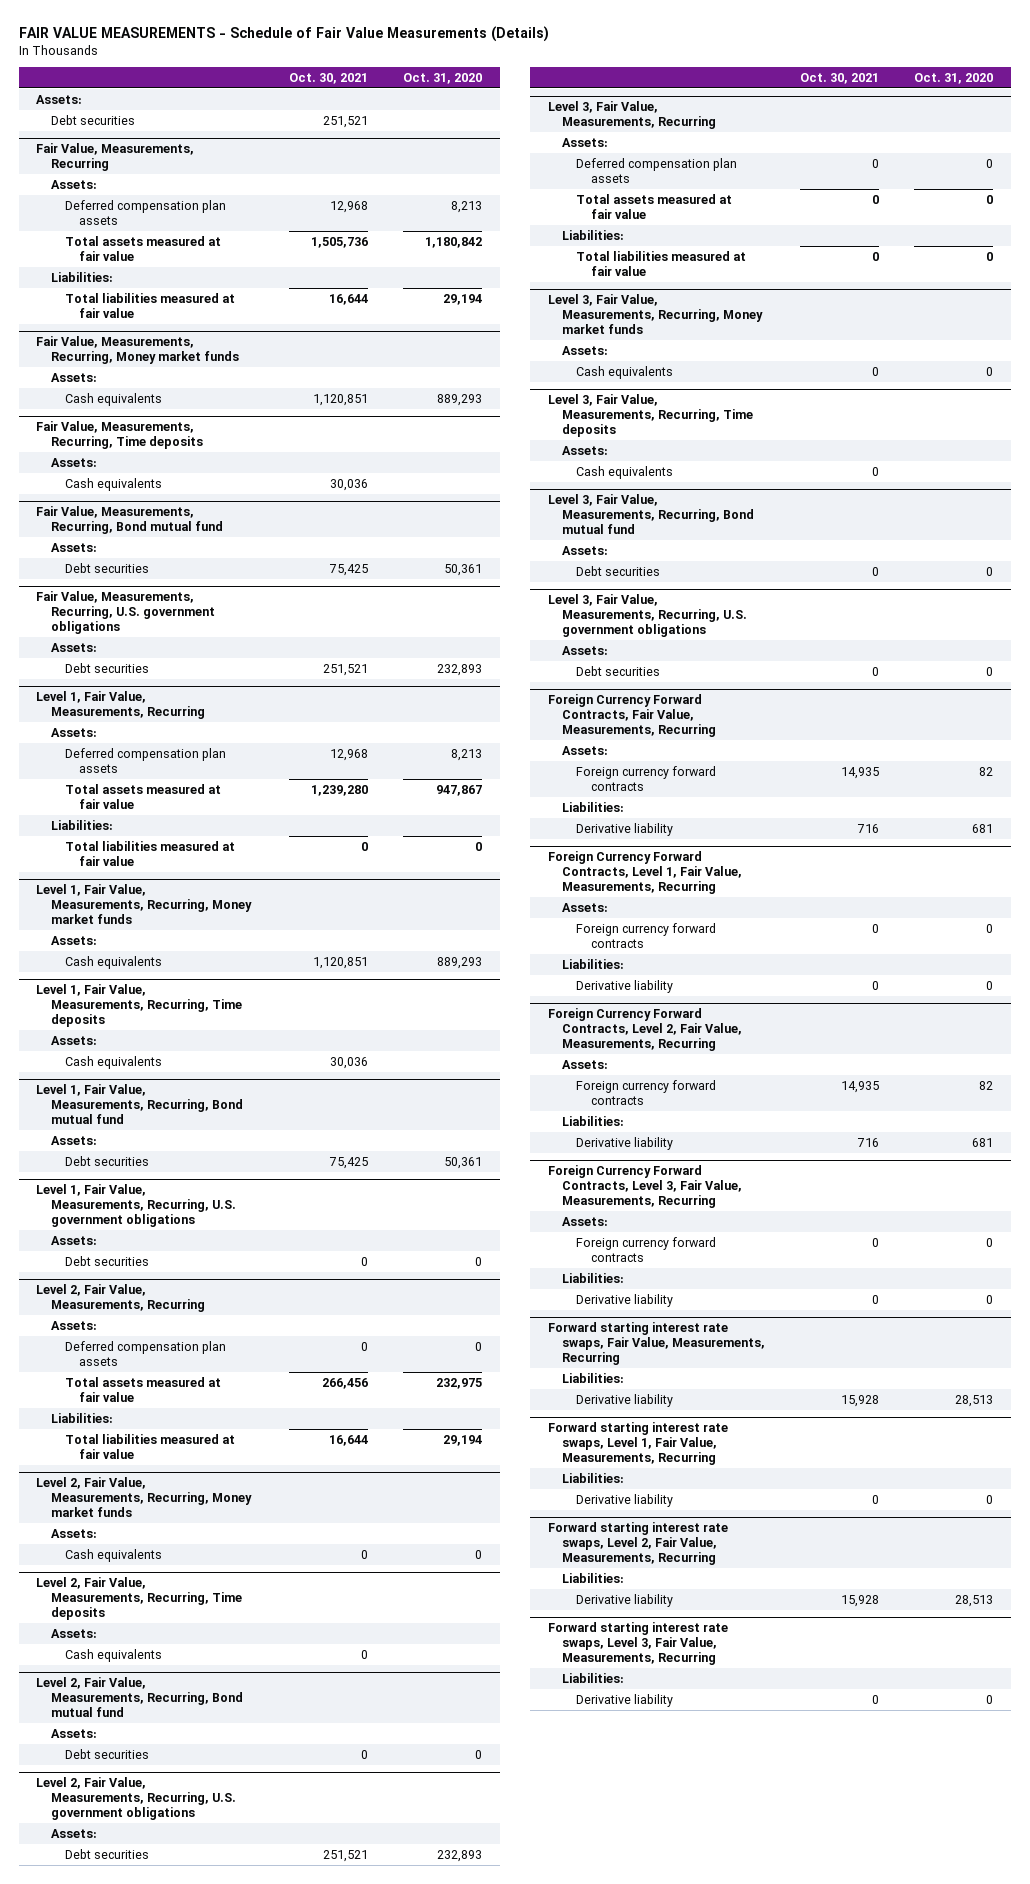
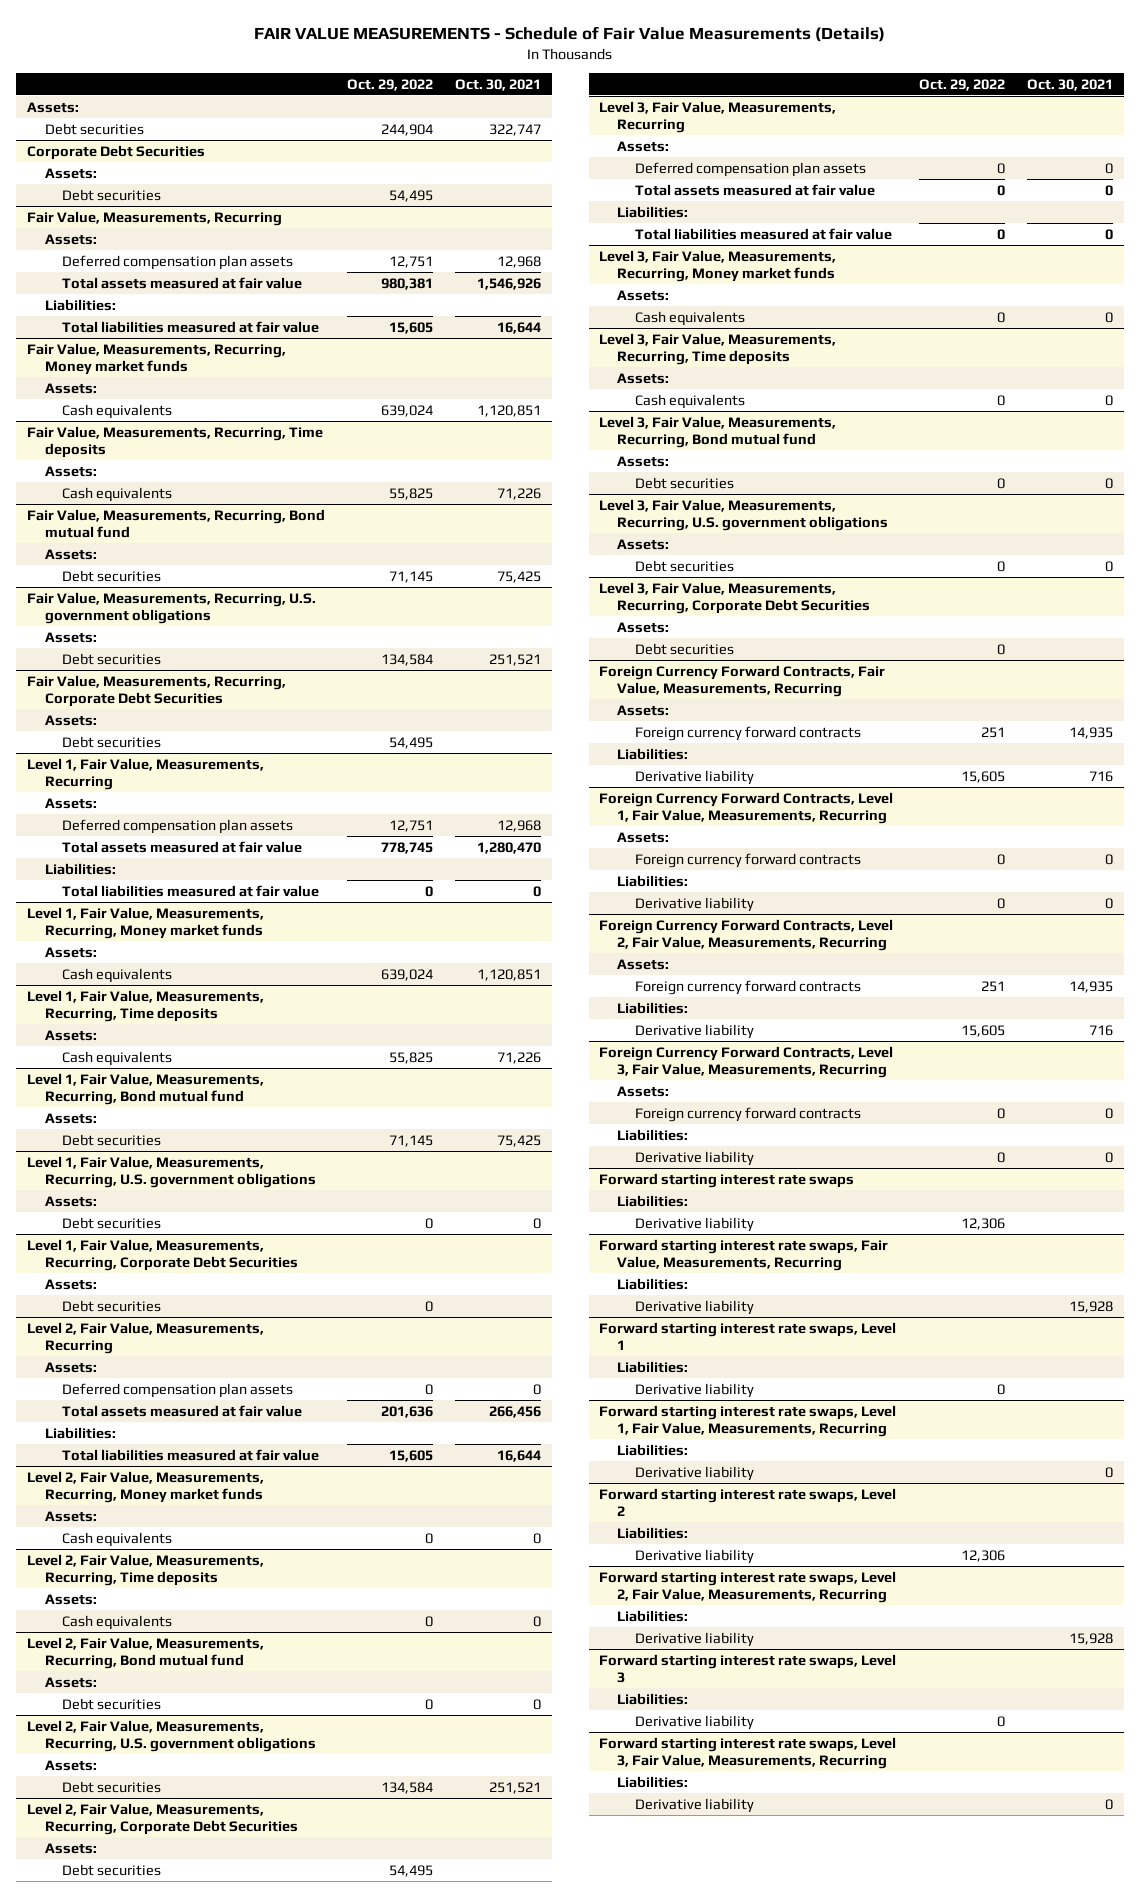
- | Oct. 30, 2021 | Oct. 31, 2020
+ | Oct. 29, 2022 | Oct. 30, 2021
- Debt securities | 251,521 |
+ Debt securities | 244,904 | 322,747
+ Corporate Debt Securities
+ Assets:
+ Debt securities | 54,495 |
@ Fair Value, Measurements, Recurring
- Total assets measured at fair value | 1,505,736 | 1,180,842
+ Total assets measured at fair value | 980,381 | 1,546,926
@ Fair Value, Measurements, Recurring, Time deposits
- Cash equivalents | 30,036 |
+ Cash equivalents | 55,825 | 71,226
+ Fair Value, Measurements, Recurring, Corporate Debt Securities
+ Assets:
+ Debt securities | 54,495 |
@ Level 1, Fair Value, Measurements, Recurring
- Total assets measured at fair value | 1,239,280 | 947,867
+ Total assets measured at fair value | 778,745 | 1,280,470
@ Level 1, Fair Value, Measurements, Recurring, Time deposits
- Cash equivalents | 30,036 |
+ Cash equivalents | 55,825 | 71,226
+ Level 1, Fair Value, Measurements, Recurring, Corporate Debt Securities
+ Assets:
+ Debt securities | 0 |
+ Level 2, Fair Value, Measurements, Recurring, Corporate Debt Securities
+ Assets:
+ Debt securities | 54,495 |
+ Level 3, Fair Value, Measurements, Recurring, Corporate Debt Securities
+ Assets:
+ Debt securities | 0 |
+ Forward starting interest rate swaps
+ Liabilities:
+ Derivative liability | 12,306 |
+ Forward starting interest rate swaps, Level 1
+ Liabilities:
+ Derivative liability | 0 |
+ Forward starting interest rate swaps, Level 2
+ Liabilities:
+ Derivative liability | 12,306 |
+ Forward starting interest rate swaps, Level 3
+ Liabilities:
+ Derivative liability | 0 |

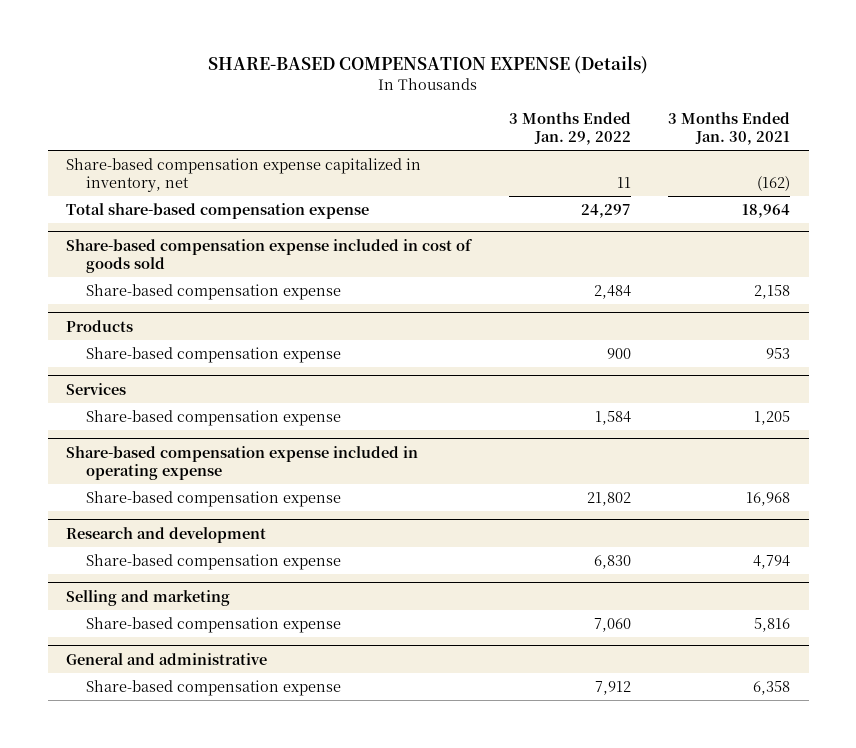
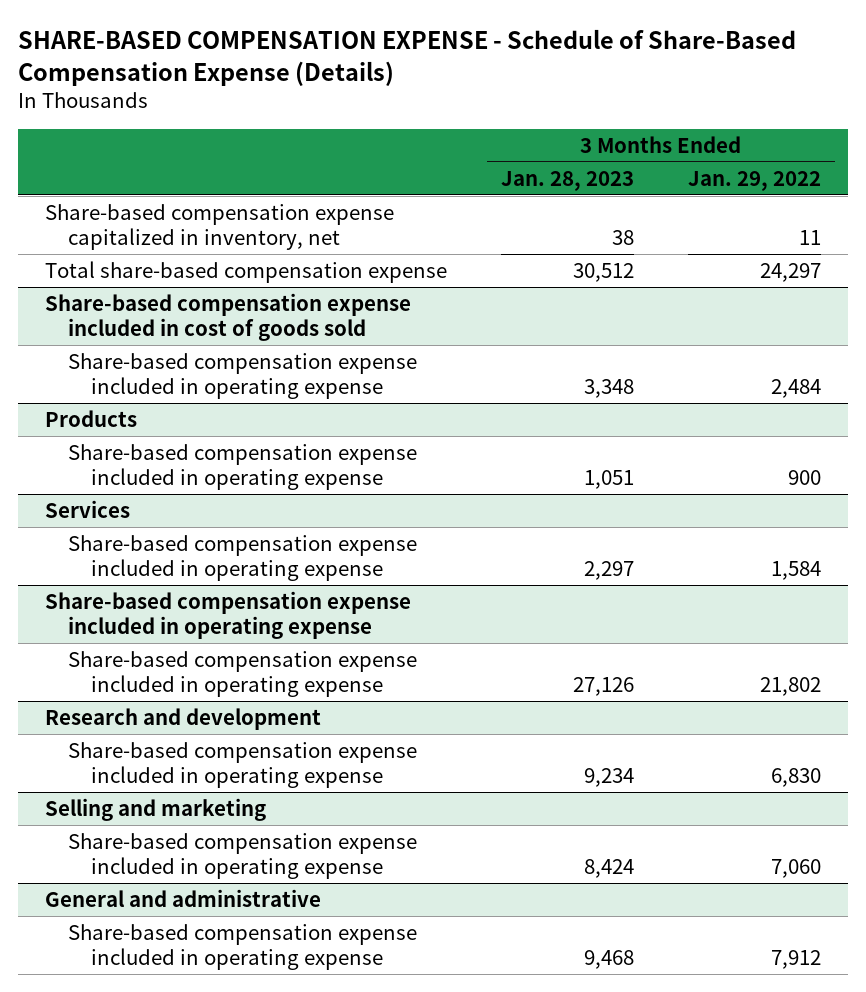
- SHARE-BASED COMPENSATION EXPENSE (Details)
+ SHARE-BASED COMPENSATION EXPENSE - Schedule of Share-Based Compensation Expense (Details)
- | 3 Months Ended Jan. 29, 2022 | 3 Months Ended Jan. 30, 2021
+ | 3 Months Ended Jan. 28, 2023 | 3 Months Ended Jan. 29, 2022
@ Share-based compensation expense included in cost of goods sold
- Share-based compensation expense | 2,484 | 2,158
+ Share-based compensation expense included in operating expense | 3,348 | 2,484
@ Products
- Share-based compensation expense | 900 | 953
+ Share-based compensation expense included in operating expense | 1,051 | 900
@ Services
- Share-based compensation expense | 1,584 | 1,205
+ Share-based compensation expense included in operating expense | 2,297 | 1,584
@ Share-based compensation expense included in operating expense
- Share-based compensation expense | 21,802 | 16,968
+ Share-based compensation expense included in operating expense | 27,126 | 21,802
@ Research and development
- Share-based compensation expense | 6,830 | 4,794
+ Share-based compensation expense included in operating expense | 9,234 | 6,830
@ Selling and marketing
- Share-based compensation expense | 7,060 | 5,816
+ Share-based compensation expense included in operating expense | 8,424 | 7,060
@ General and administrative
- Share-based compensation expense | 7,912 | 6,358
+ Share-based compensation expense included in operating expense | 9,468 | 7,912

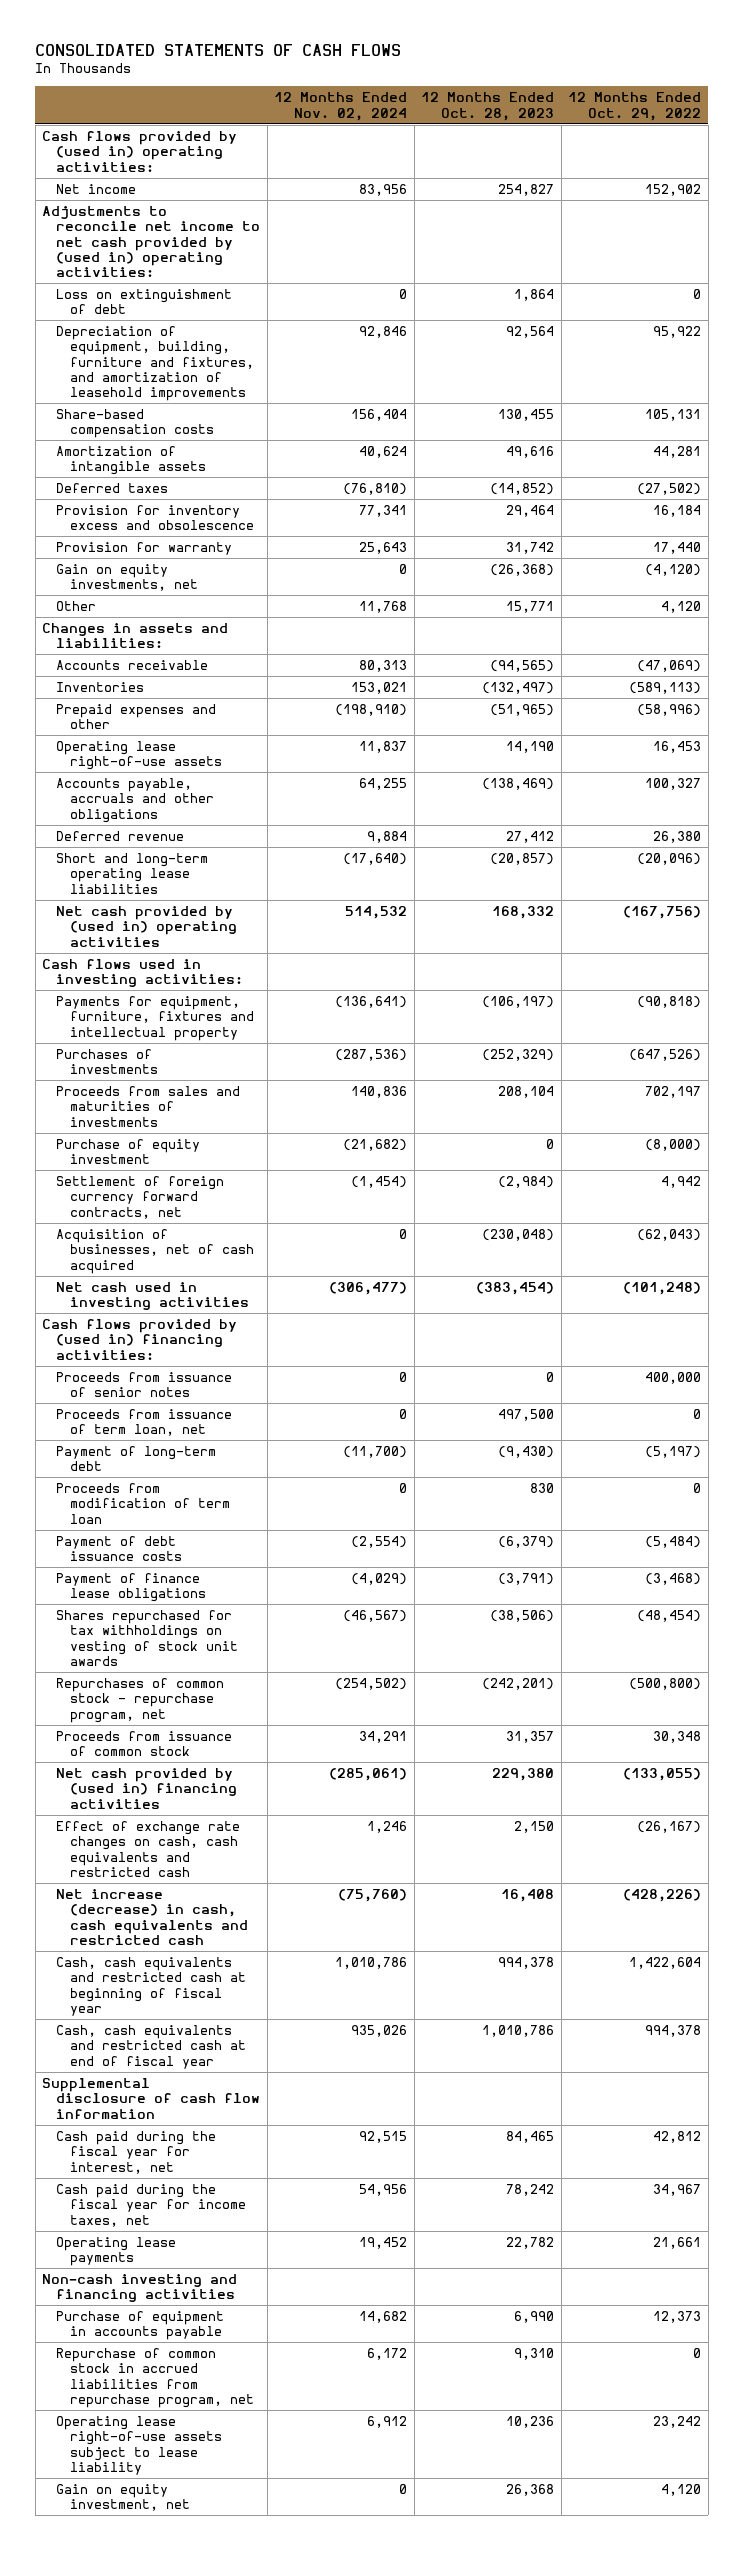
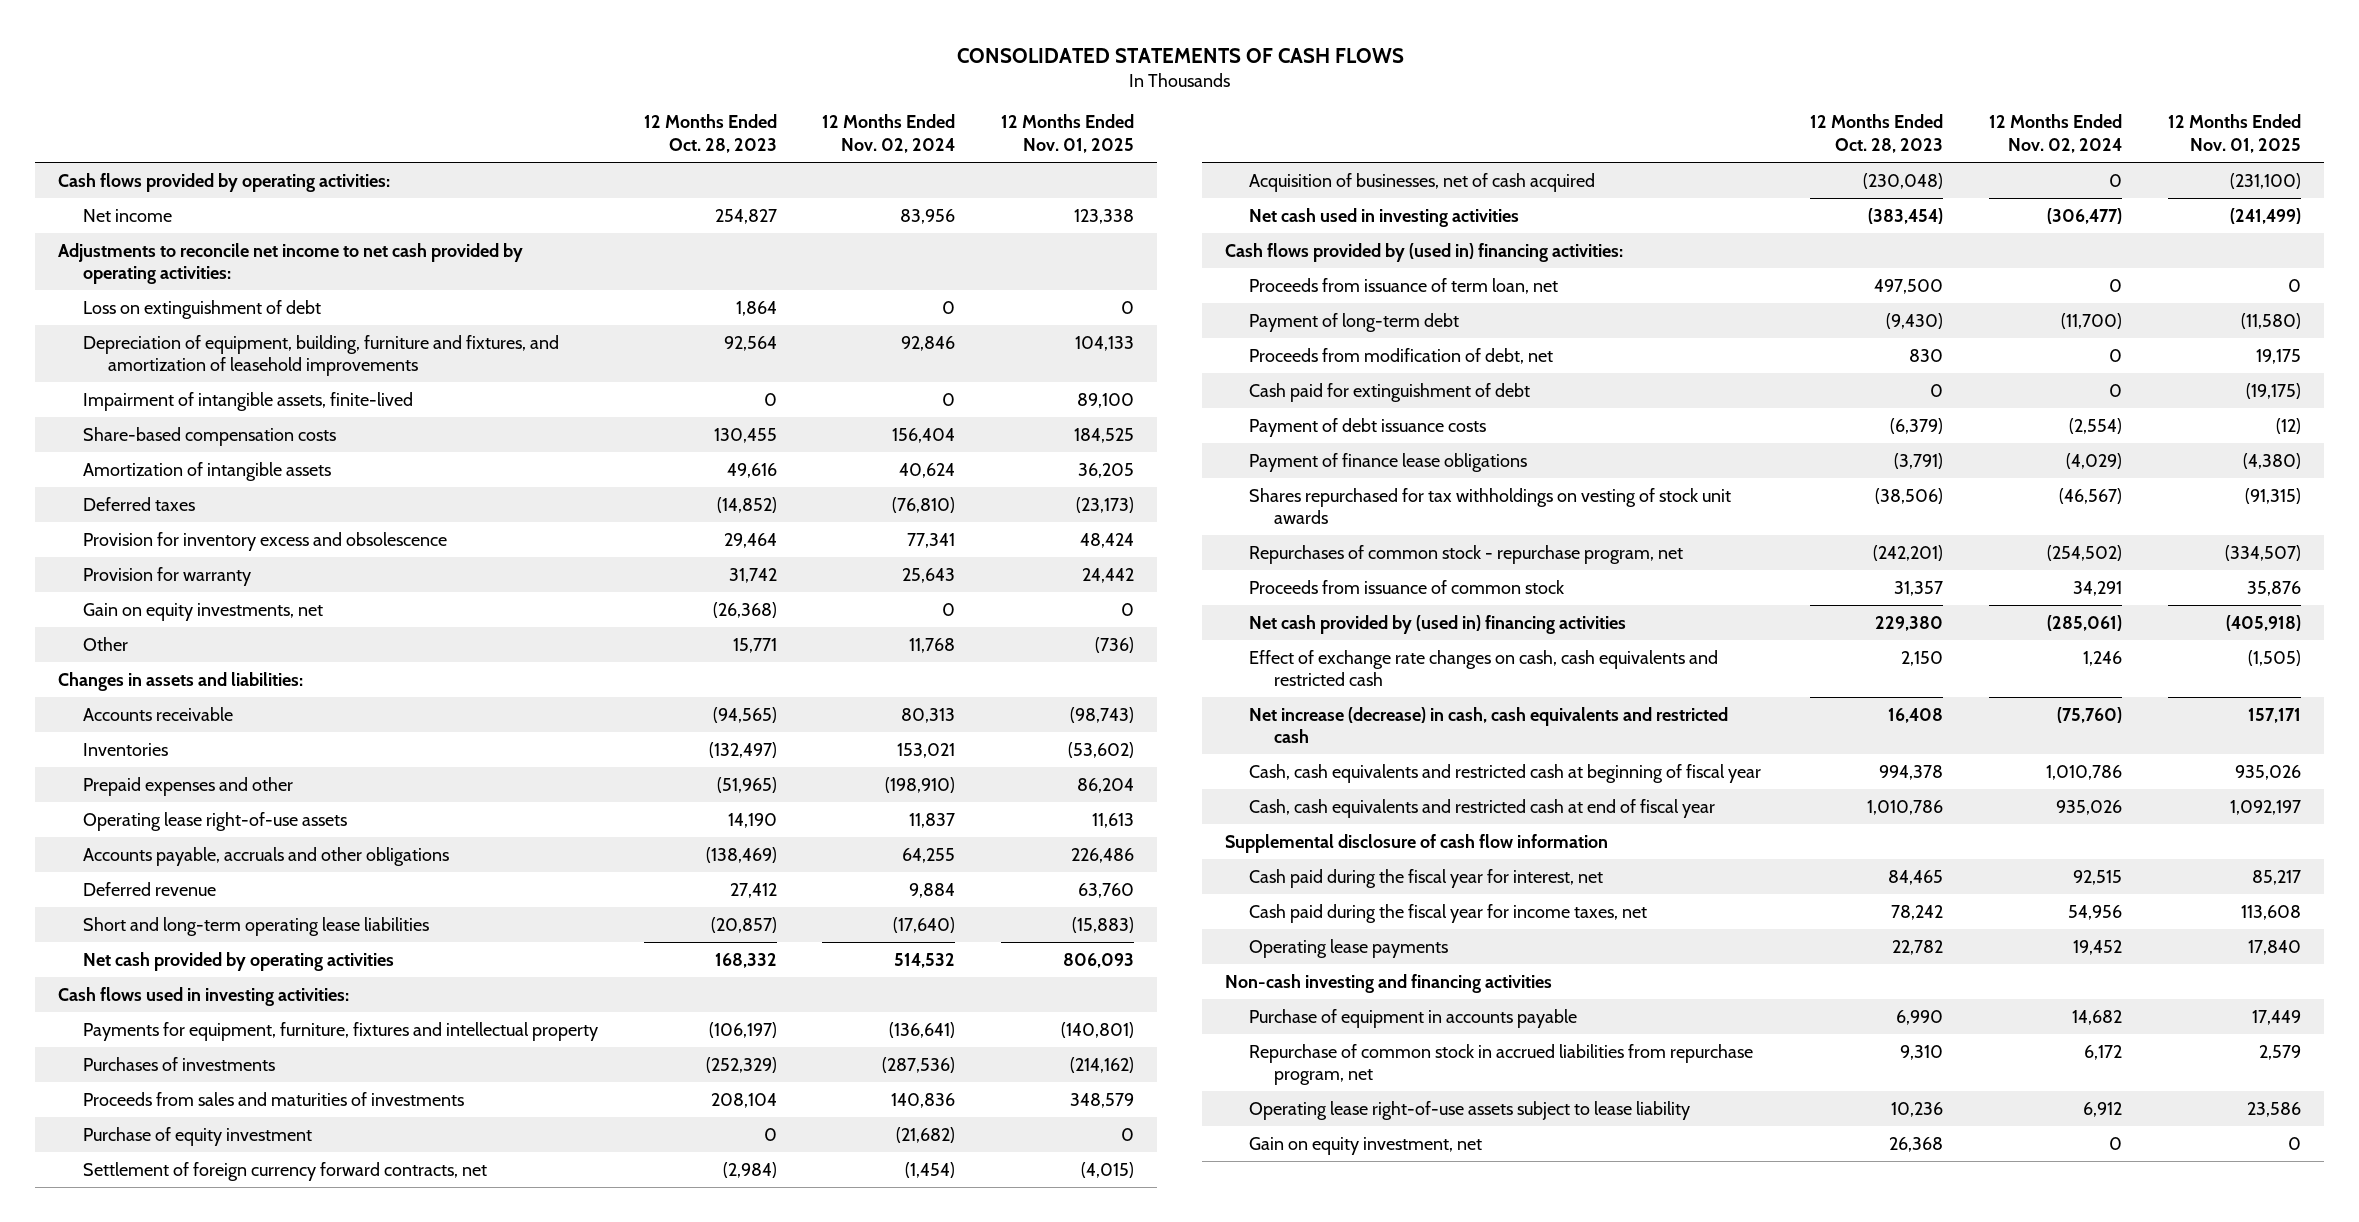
- | 12 Months Ended Nov. 02, 2024 | 12 Months Ended Oct. 28, 2023 | 12 Months Ended Oct. 29, 2022
+ | 12 Months Ended Oct. 28, 2023 | 12 Months Ended Nov. 02, 2024 | 12 Months Ended Nov. 01, 2025
- Cash flows provided by (used in) operating activities:
+ Cash flows provided by operating activities:
- Adjustments to reconcile net income to net cash provided by (used in) operating activities:
+ Adjustments to reconcile net income to net cash provided by operating activities:
+ Impairment of intangible assets, finite-lived | 0 | 0 | 89,100
- Net cash provided by (used in) operating activities | 514,532 | 168,332 | (167,756)
+ Net cash provided by operating activities | 168,332 | 514,532 | 806,093
- Proceeds from issuance of senior notes | 0 | 0 | 400,000
- Proceeds from modification of term loan | 0 | 830 | 0
+ Proceeds from modification of debt, net | 830 | 0 | 19,175
+ Cash paid for extinguishment of debt | 0 | 0 | (19,175)

